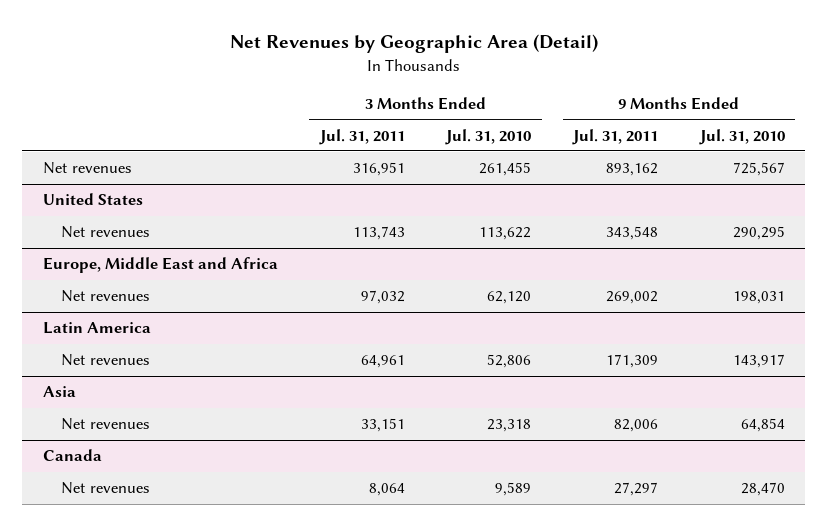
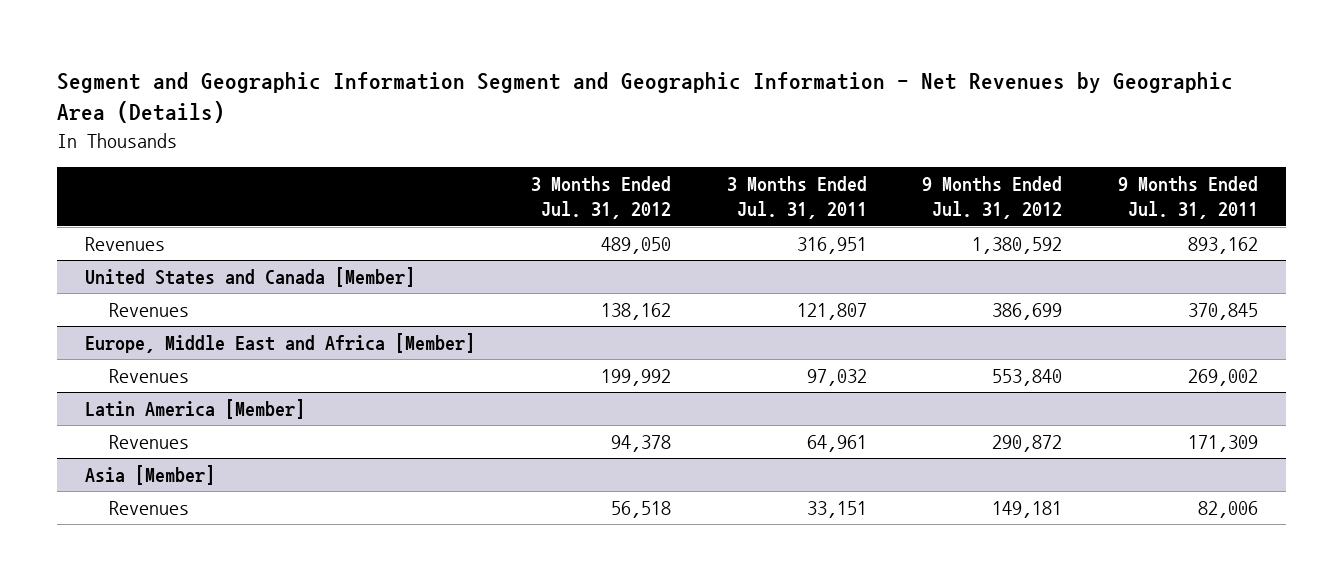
- Net Revenues by Geographic Area (Detail)
+ Segment and Geographic Information Segment and Geographic Information - Net Revenues by Geographic Area (Details)
- | 3 Months Ended Jul. 31, 2011 | 3 Months Ended Jul. 31, 2010 | 9 Months Ended Jul. 31, 2011 | 9 Months Ended Jul. 31, 2010
+ | 3 Months Ended Jul. 31, 2012 | 3 Months Ended Jul. 31, 2011 | 9 Months Ended Jul. 31, 2012 | 9 Months Ended Jul. 31, 2011
- Net revenues | 316,951 | 261,455 | 893,162 | 725,567
- United States
- Net revenues | 113,743 | 113,622 | 343,548 | 290,295
- Europe, Middle East and Africa
- Net revenues | 97,032 | 62,120 | 269,002 | 198,031
- Latin America
- Net revenues | 64,961 | 52,806 | 171,309 | 143,917
- Asia
- Net revenues | 33,151 | 23,318 | 82,006 | 64,854
- Canada
- Net revenues | 8,064 | 9,589 | 27,297 | 28,470
+ Revenues | 489,050 | 316,951 | 1,380,592 | 893,162
+ United States and Canada [Member]
+ Revenues | 138,162 | 121,807 | 386,699 | 370,845
+ Europe, Middle East and Africa [Member]
+ Revenues | 199,992 | 97,032 | 553,840 | 269,002
+ Latin America [Member]
+ Revenues | 94,378 | 64,961 | 290,872 | 171,309
+ Asia [Member]
+ Revenues | 56,518 | 33,151 | 149,181 | 82,006

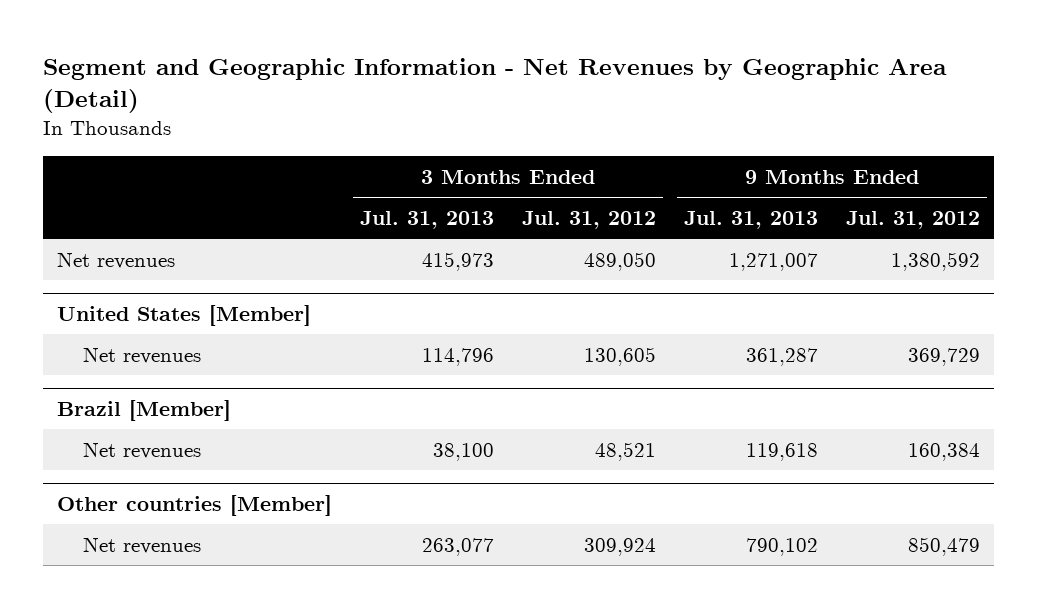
- Segment and Geographic Information Segment and Geographic Information - Net Revenues by Geographic Area (Details)
+ Segment and Geographic Information - Net Revenues by Geographic Area (Detail)
- | 3 Months Ended Jul. 31, 2012 | 3 Months Ended Jul. 31, 2011 | 9 Months Ended Jul. 31, 2012 | 9 Months Ended Jul. 31, 2011
+ | 3 Months Ended Jul. 31, 2013 | 3 Months Ended Jul. 31, 2012 | 9 Months Ended Jul. 31, 2013 | 9 Months Ended Jul. 31, 2012
- Revenues | 489,050 | 316,951 | 1,380,592 | 893,162
- United States and Canada [Member]
- Revenues | 138,162 | 121,807 | 386,699 | 370,845
- Europe, Middle East and Africa [Member]
- Revenues | 199,992 | 97,032 | 553,840 | 269,002
- Latin America [Member]
- Revenues | 94,378 | 64,961 | 290,872 | 171,309
- Asia [Member]
- Revenues | 56,518 | 33,151 | 149,181 | 82,006
+ Net revenues | 415,973 | 489,050 | 1,271,007 | 1,380,592
+ United States [Member]
+ Net revenues | 114,796 | 130,605 | 361,287 | 369,729
+ Brazil [Member]
+ Net revenues | 38,100 | 48,521 | 119,618 | 160,384
+ Other countries [Member]
+ Net revenues | 263,077 | 309,924 | 790,102 | 850,479

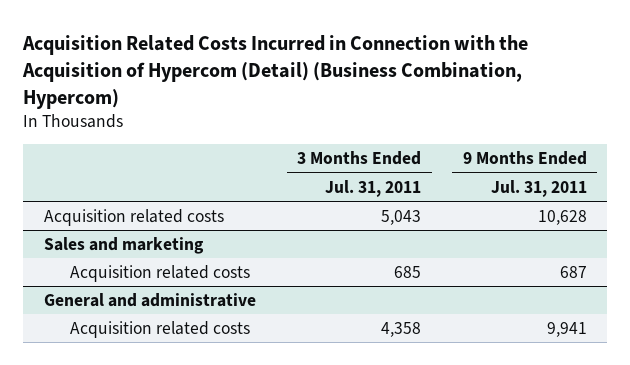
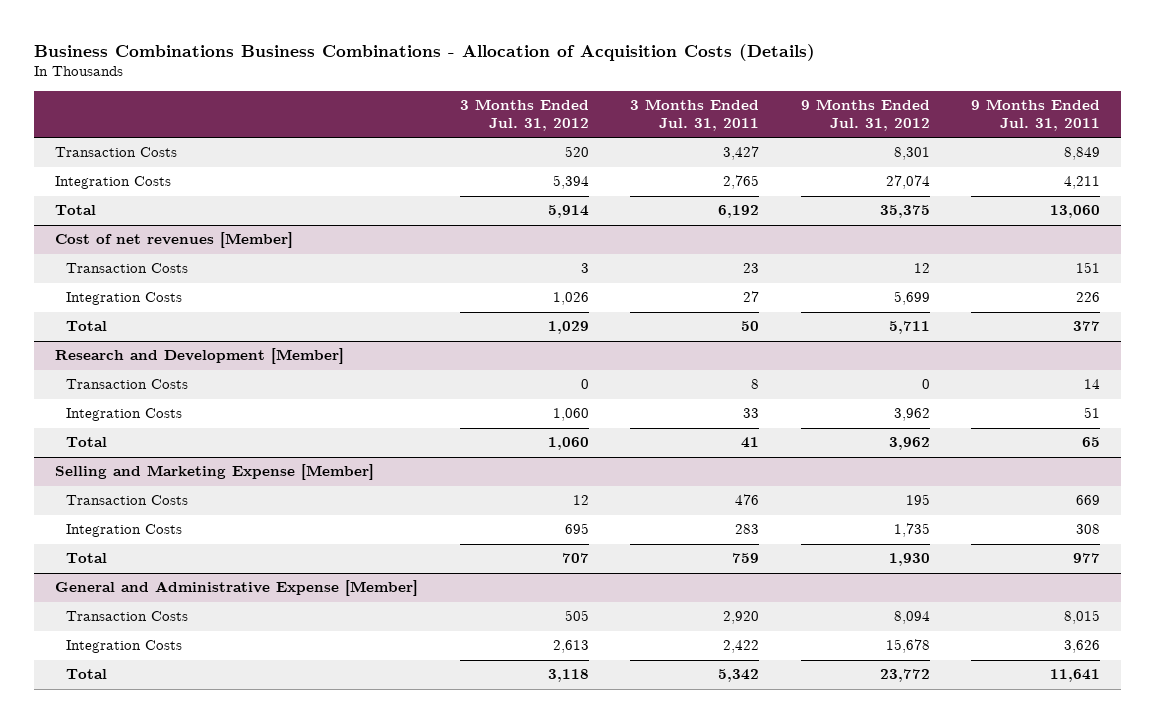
- Acquisition Related Costs Incurred in Connection with the Acquisition of Hypercom (Detail) (Business Combination, Hypercom)
+ Business Combinations Business Combinations - Allocation of Acquisition Costs (Details)
- | 3 Months Ended Jul. 31, 2011 | 9 Months Ended Jul. 31, 2011
+ | 3 Months Ended Jul. 31, 2012 | 3 Months Ended Jul. 31, 2011 | 9 Months Ended Jul. 31, 2012 | 9 Months Ended Jul. 31, 2011
- Acquisition related costs | 5,043 | 10,628
- Sales and marketing
- Acquisition related costs | 685 | 687
- General and administrative
- Acquisition related costs | 4,358 | 9,941
+ Transaction Costs | 520 | 3,427 | 8,301 | 8,849
+ Integration Costs | 5,394 | 2,765 | 27,074 | 4,211
+ Total | 5,914 | 6,192 | 35,375 | 13,060
+ Cost of net revenues [Member]
+ Transaction Costs | 3 | 23 | 12 | 151
+ Integration Costs | 1,026 | 27 | 5,699 | 226
+ Total | 1,029 | 50 | 5,711 | 377
+ Research and Development [Member]
+ Transaction Costs | 0 | 8 | 0 | 14
+ Integration Costs | 1,060 | 33 | 3,962 | 51
+ Total | 1,060 | 41 | 3,962 | 65
+ Selling and Marketing Expense [Member]
+ Transaction Costs | 12 | 476 | 195 | 669
+ Integration Costs | 695 | 283 | 1,735 | 308
+ Total | 707 | 759 | 1,930 | 977
+ General and Administrative Expense [Member]
+ Transaction Costs | 505 | 2,920 | 8,094 | 8,015
+ Integration Costs | 2,613 | 2,422 | 15,678 | 3,626
+ Total | 3,118 | 5,342 | 23,772 | 11,641

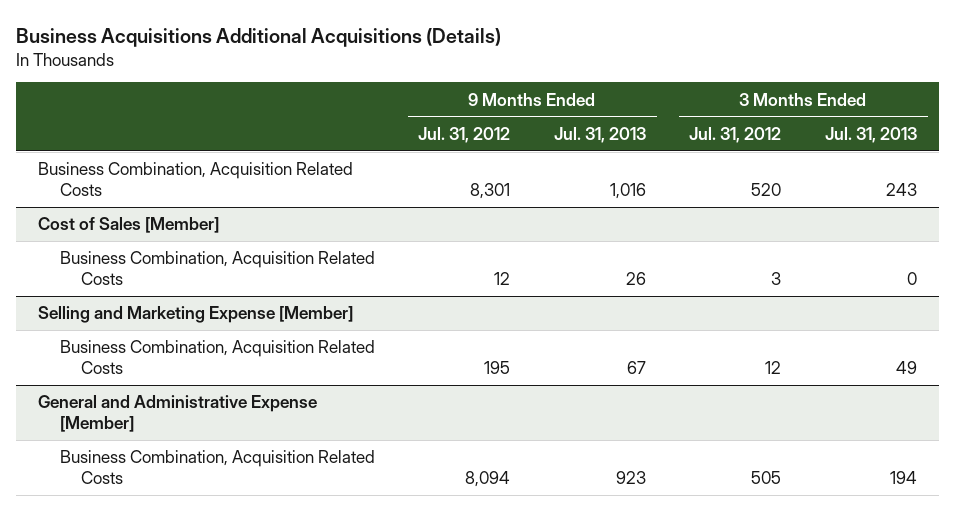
- Business Combinations Business Combinations - Allocation of Acquisition Costs (Details)
+ Business Acquisitions Additional Acquisitions (Details)
- | 3 Months Ended Jul. 31, 2012 | 3 Months Ended Jul. 31, 2011 | 9 Months Ended Jul. 31, 2012 | 9 Months Ended Jul. 31, 2011
+ | 9 Months Ended Jul. 31, 2012 | 9 Months Ended Jul. 31, 2013 | 3 Months Ended Jul. 31, 2012 | 3 Months Ended Jul. 31, 2013
- Transaction Costs | 520 | 3,427 | 8,301 | 8,849
- Integration Costs | 5,394 | 2,765 | 27,074 | 4,211
- Total | 5,914 | 6,192 | 35,375 | 13,060
- Cost of net revenues [Member]
- Transaction Costs | 3 | 23 | 12 | 151
- Integration Costs | 1,026 | 27 | 5,699 | 226
- Total | 1,029 | 50 | 5,711 | 377
- Research and Development [Member]
- Transaction Costs | 0 | 8 | 0 | 14
- Integration Costs | 1,060 | 33 | 3,962 | 51
- Total | 1,060 | 41 | 3,962 | 65
+ Business Combination, Acquisition Related Costs | 8,301 | 1,016 | 520 | 243
+ Cost of Sales [Member]
+ Business Combination, Acquisition Related Costs | 12 | 26 | 3 | 0
@ Selling and Marketing Expense [Member]
- Transaction Costs | 12 | 476 | 195 | 669
- Integration Costs | 695 | 283 | 1,735 | 308
- Total | 707 | 759 | 1,930 | 977
+ Business Combination, Acquisition Related Costs | 195 | 67 | 12 | 49
@ General and Administrative Expense [Member]
- Transaction Costs | 505 | 2,920 | 8,094 | 8,015
- Integration Costs | 2,613 | 2,422 | 15,678 | 3,626
- Total | 3,118 | 5,342 | 23,772 | 11,641
+ Business Combination, Acquisition Related Costs | 8,094 | 923 | 505 | 194

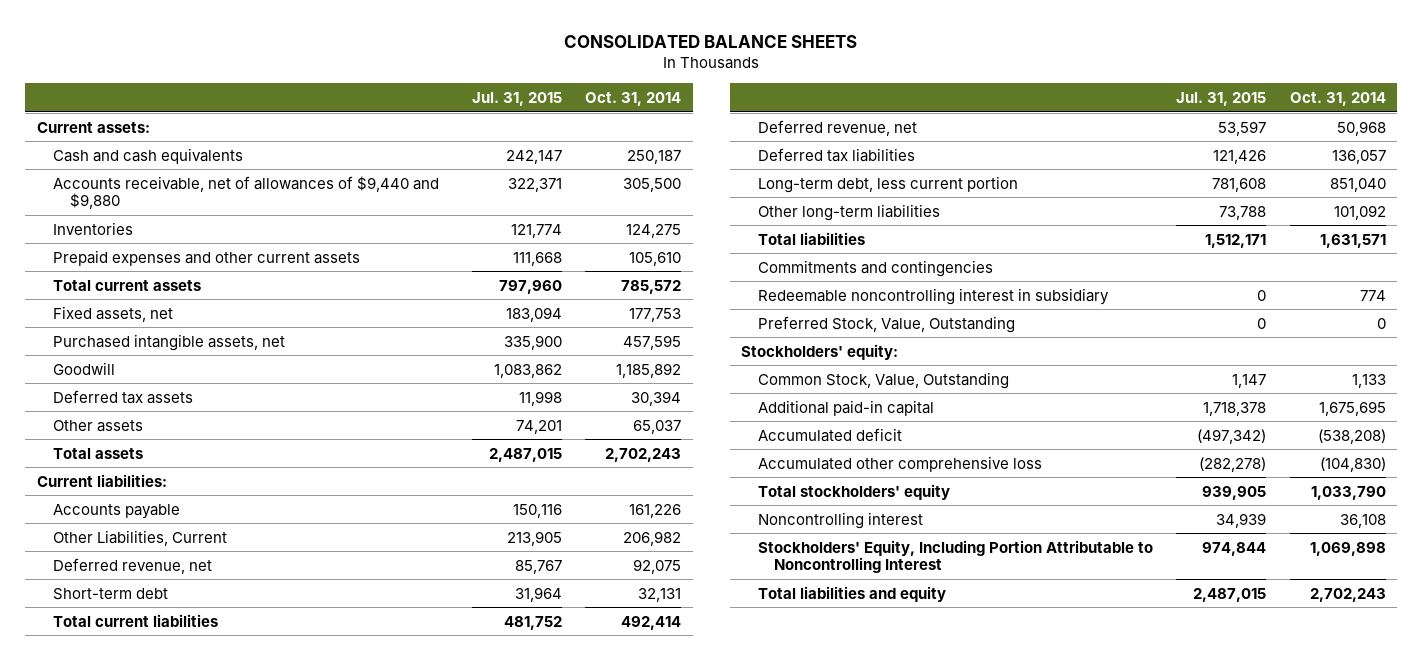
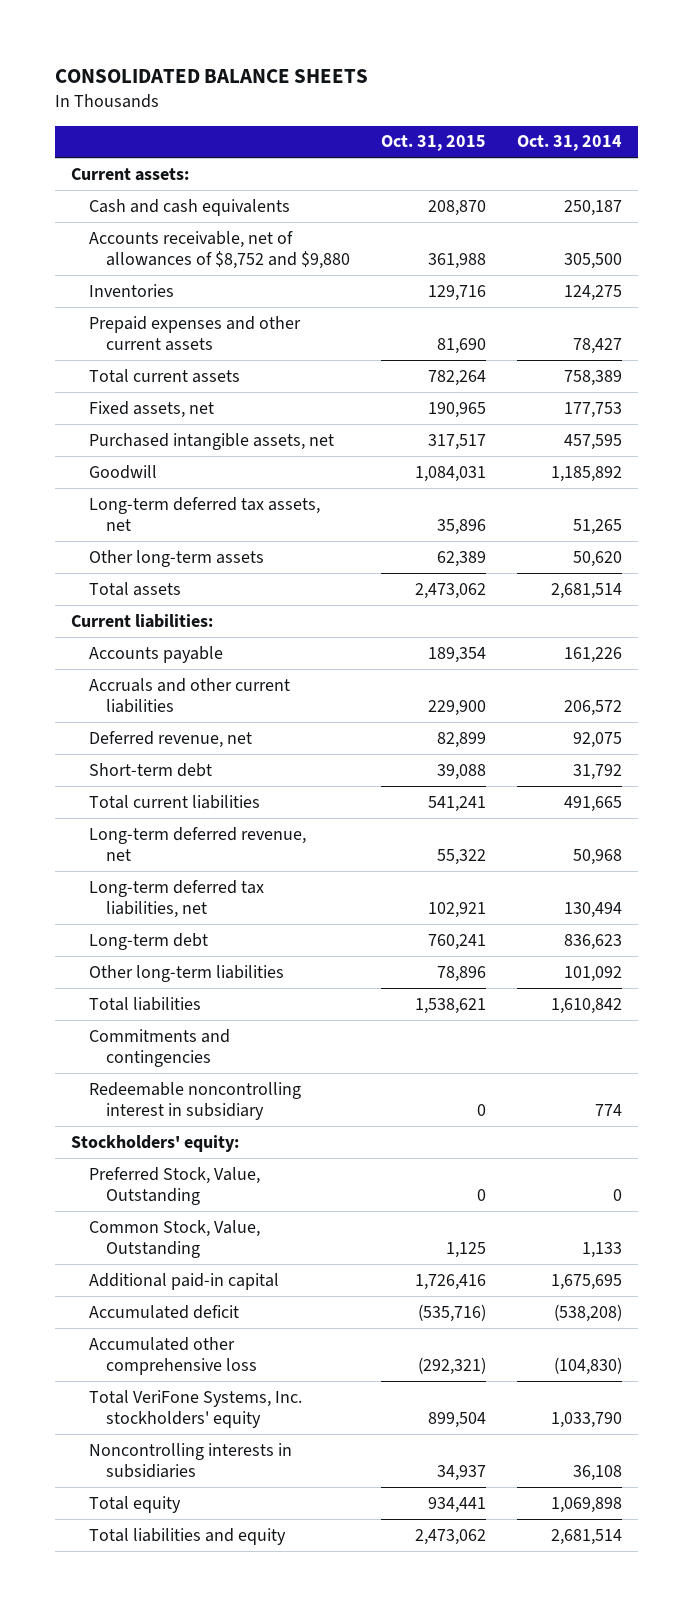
- | Jul. 31, 2015 | Oct. 31, 2014
+ | Oct. 31, 2015 | Oct. 31, 2014
- Accounts receivable, net of allowances of $9,440 and $9,880 | 322,371 | 305,500
+ Accounts receivable, net of allowances of $8,752 and $9,880 | 361,988 | 305,500
- Prepaid expenses and other current assets | 111,668 | 105,610
- Total current assets | 797,960 | 785,572
+ Prepaid expenses and other current assets | 81,690 | 78,427
+ Total current assets | 782,264 | 758,389
- Deferred tax assets | 11,998 | 30,394
- Other assets | 74,201 | 65,037
- Total assets | 2,487,015 | 2,702,243
+ Long-term deferred tax assets, net | 35,896 | 51,265
+ Other long-term assets | 62,389 | 50,620
+ Total assets | 2,473,062 | 2,681,514
- Other Liabilities, Current | 213,905 | 206,982
+ Accruals and other current liabilities | 229,900 | 206,572
- Short-term debt | 31,964 | 32,131
- Total current liabilities | 481,752 | 492,414
- Deferred revenue, net | 53,597 | 50,968
- Deferred tax liabilities | 121,426 | 136,057
- Long-term debt, less current portion | 781,608 | 851,040
+ Short-term debt | 39,088 | 31,792
+ Total current liabilities | 541,241 | 491,665
+ Long-term deferred revenue, net | 55,322 | 50,968
+ Long-term deferred tax liabilities, net | 102,921 | 130,494
+ Long-term debt | 760,241 | 836,623
- Total liabilities | 1,512,171 | 1,631,571
+ Total liabilities | 1,538,621 | 1,610,842
moved down: Preferred Stock, Value, Outstanding | 0 | 0
- Total stockholders' equity | 939,905 | 1,033,790
- Noncontrolling interest | 34,939 | 36,108
- Stockholders' Equity, Including Portion Attributable to Noncontrolling Interest | 974,844 | 1,069,898
- Total liabilities and equity | 2,487,015 | 2,702,243
+ Total VeriFone Systems, Inc. stockholders' equity | 899,504 | 1,033,790
+ Noncontrolling interests in subsidiaries | 34,937 | 36,108
+ Total equity | 934,441 | 1,069,898
+ Total liabilities and equity | 2,473,062 | 2,681,514

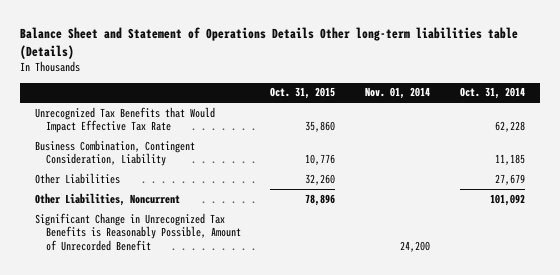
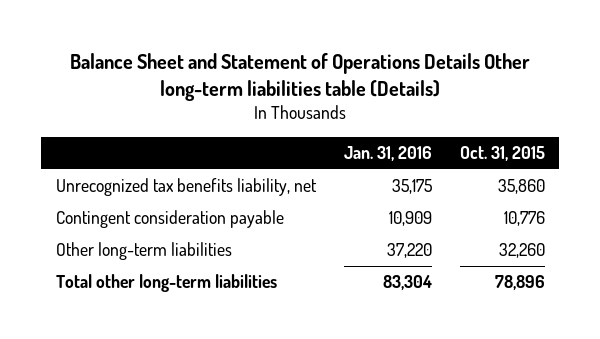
- | Oct. 31, 2015 | Nov. 01, 2014 | Oct. 31, 2014
+ | Jan. 31, 2016 | Oct. 31, 2015
- Unrecognized Tax Benefits that Would Impact Effective Tax Rate | 35,860 | | 62,228
- Business Combination, Contingent Consideration, Liability | 10,776 | | 11,185
- Other Liabilities | 32,260 | | 27,679
- Other Liabilities, Noncurrent | 78,896 | | 101,092
- Significant Change in Unrecognized Tax Benefits is Reasonably Possible, Amount of Unrecorded Benefit | | 24,200 |
+ Unrecognized tax benefits liability, net | 35,175 | 35,860
+ Contingent consideration payable | 10,909 | 10,776
+ Other long-term liabilities | 37,220 | 32,260
+ Total other long-term liabilities | 83,304 | 78,896

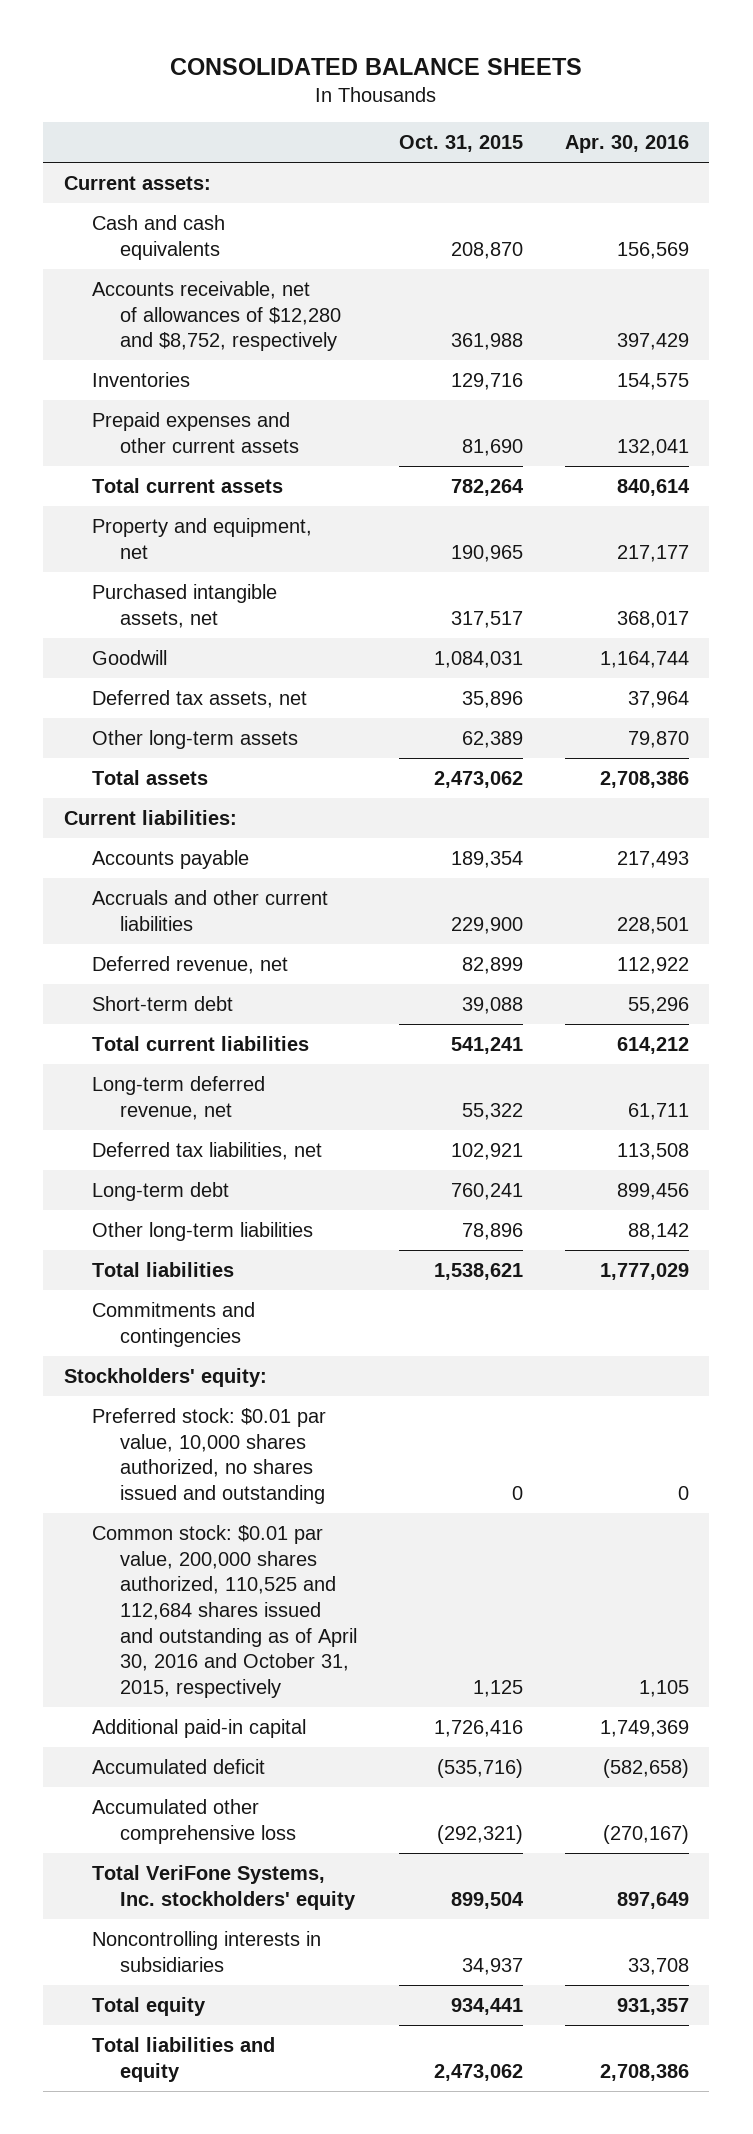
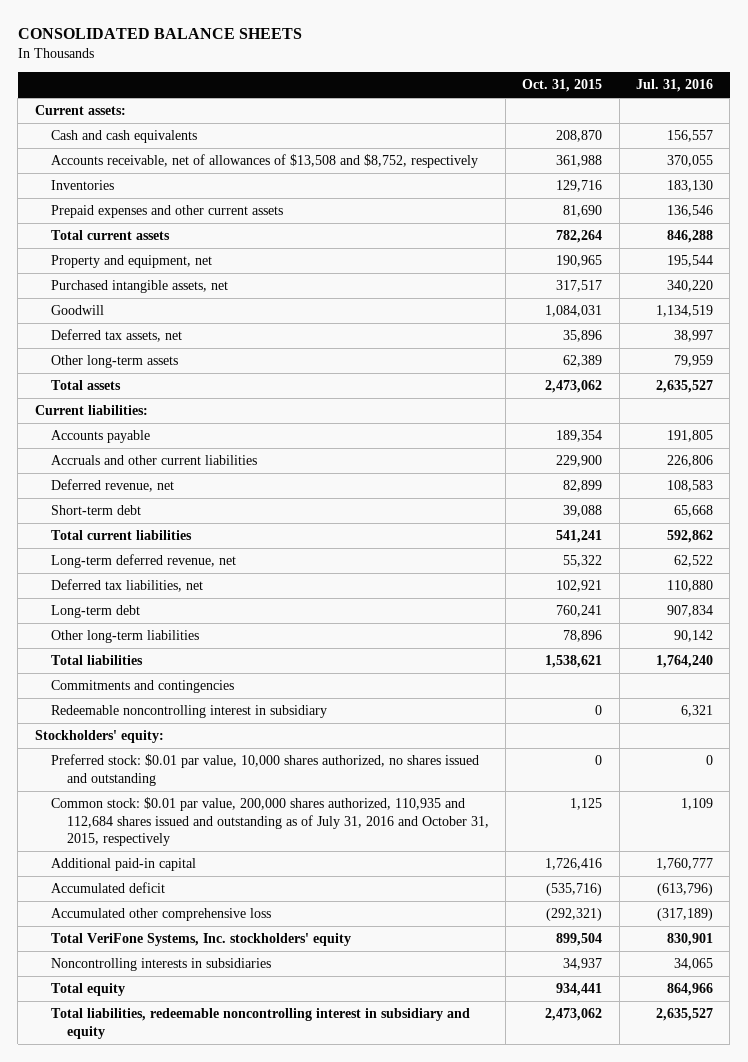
- | Oct. 31, 2015 | Apr. 30, 2016
+ | Oct. 31, 2015 | Jul. 31, 2016
- Accounts receivable, net of allowances of $12,280 and $8,752, respectively | 361,988 | 397,429
+ Accounts receivable, net of allowances of $13,508 and $8,752, respectively | 361,988 | 370,055
+ Redeemable noncontrolling interest in subsidiary | 0 | 6,321
- Common stock: $0.01 par value, 200,000 shares authorized, 110,525 and 112,684 shares issued and outstanding as of April 30, 2016 and October 31, 2015, respectively | 1,125 | 1,105
+ Common stock: $0.01 par value, 200,000 shares authorized, 110,935 and 112,684 shares issued and outstanding as of July 31, 2016 and October 31, 2015, respectively | 1,125 | 1,109
- Total liabilities and equity | 2,473,062 | 2,708,386
+ Total liabilities, redeemable noncontrolling interest in subsidiary and equity | 2,473,062 | 2,635,527

